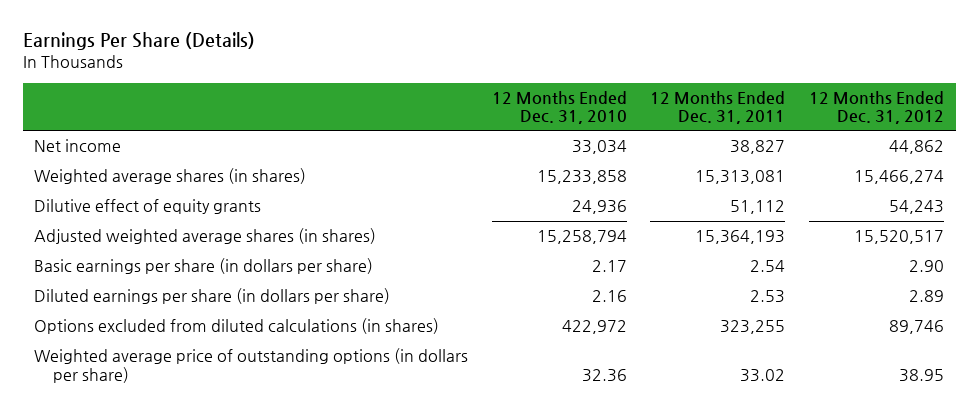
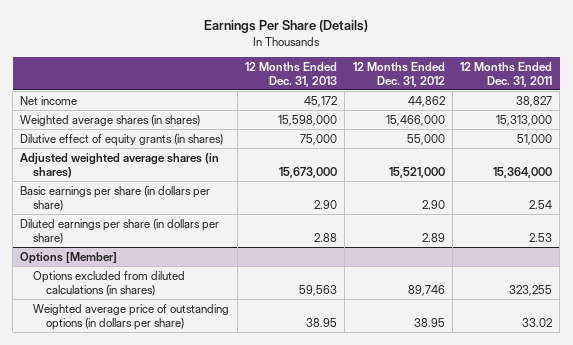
- | 12 Months Ended Dec. 31, 2010 | 12 Months Ended Dec. 31, 2011 | 12 Months Ended Dec. 31, 2012
+ | 12 Months Ended Dec. 31, 2013 | 12 Months Ended Dec. 31, 2012 | 12 Months Ended Dec. 31, 2011
- Weighted average shares (in shares) | 15,233,858 | 15,313,081 | 15,466,274
- Dilutive effect of equity grants | 24,936 | 51,112 | 54,243
- Adjusted weighted average shares (in shares) | 15,258,794 | 15,364,193 | 15,520,517
+ Weighted average shares (in shares) | 15,598,000 | 15,466,000 | 15,313,000
+ Dilutive effect of equity grants (in shares) | 75,000 | 55,000 | 51,000
+ Adjusted weighted average shares (in shares) | 15,673,000 | 15,521,000 | 15,364,000
+ Options [Member]

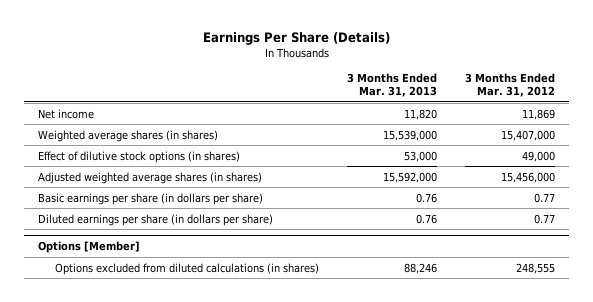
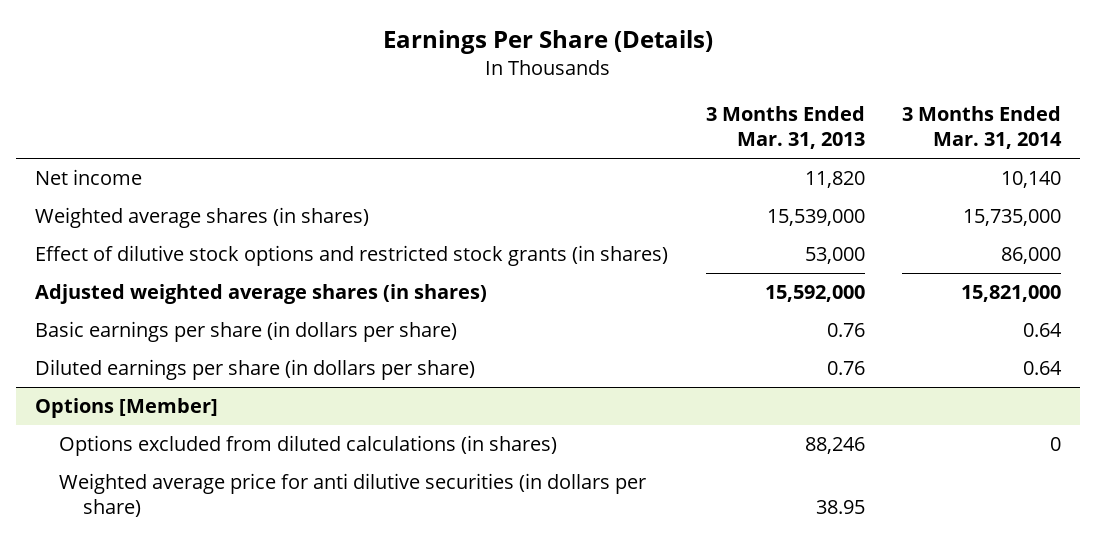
- | 3 Months Ended Mar. 31, 2013 | 3 Months Ended Mar. 31, 2012
+ | 3 Months Ended Mar. 31, 2013 | 3 Months Ended Mar. 31, 2014
- Effect of dilutive stock options (in shares) | 53,000 | 49,000
+ Effect of dilutive stock options and restricted stock grants (in shares) | 53,000 | 86,000
@ Options [Member]
+ Weighted average price for anti dilutive securities (in dollars per share) | 38.95 |

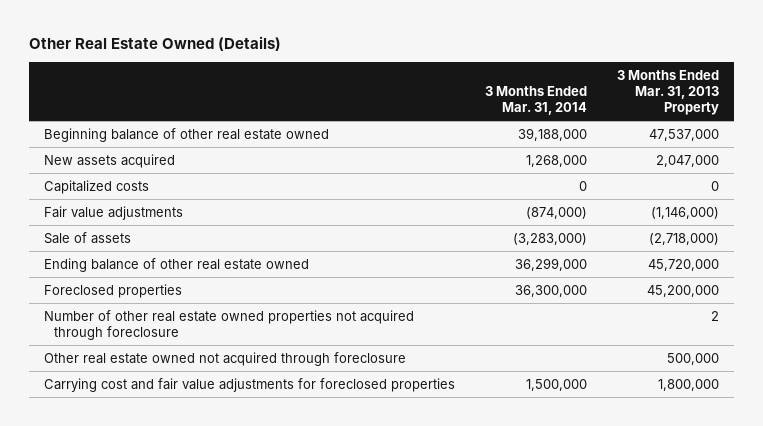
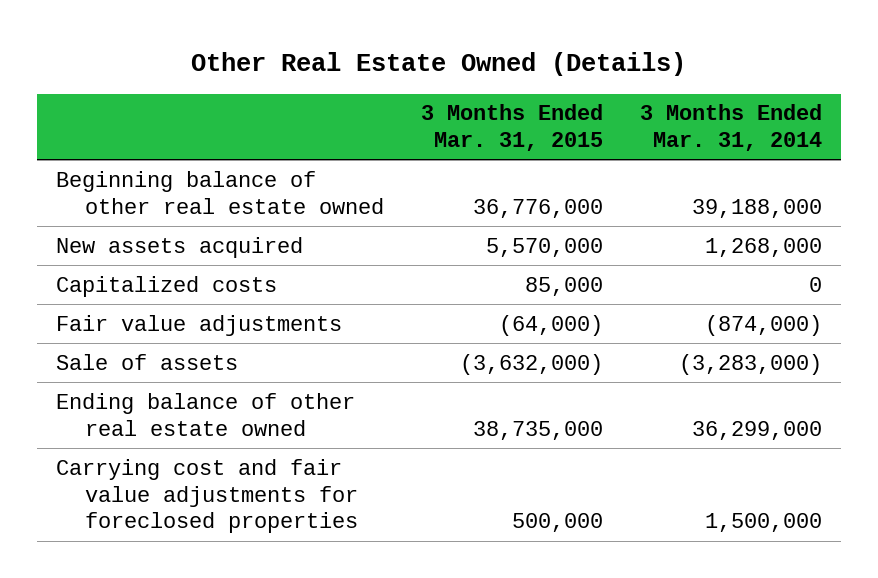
- | 3 Months Ended Mar. 31, 2014 | 3 Months Ended Mar. 31, 2013 Property
+ | 3 Months Ended Mar. 31, 2015 | 3 Months Ended Mar. 31, 2014
- Foreclosed properties | 36,300,000 | 45,200,000
- Number of other real estate owned properties not acquired through foreclosure | | 2
- Other real estate owned not acquired through foreclosure | | 500,000

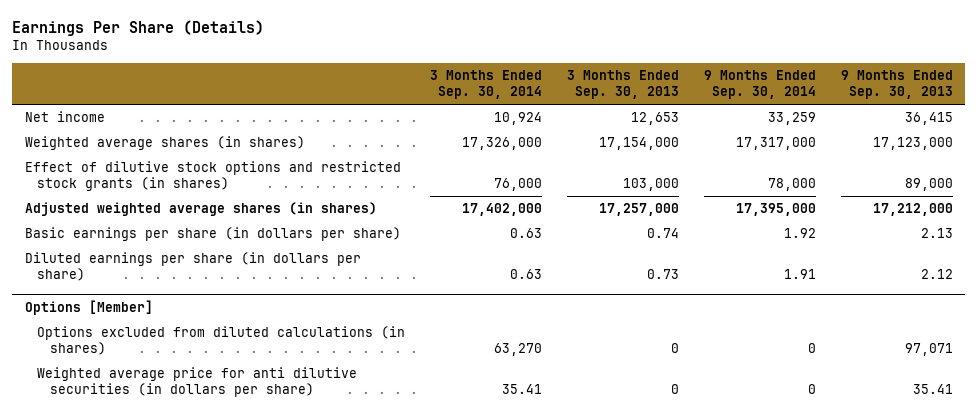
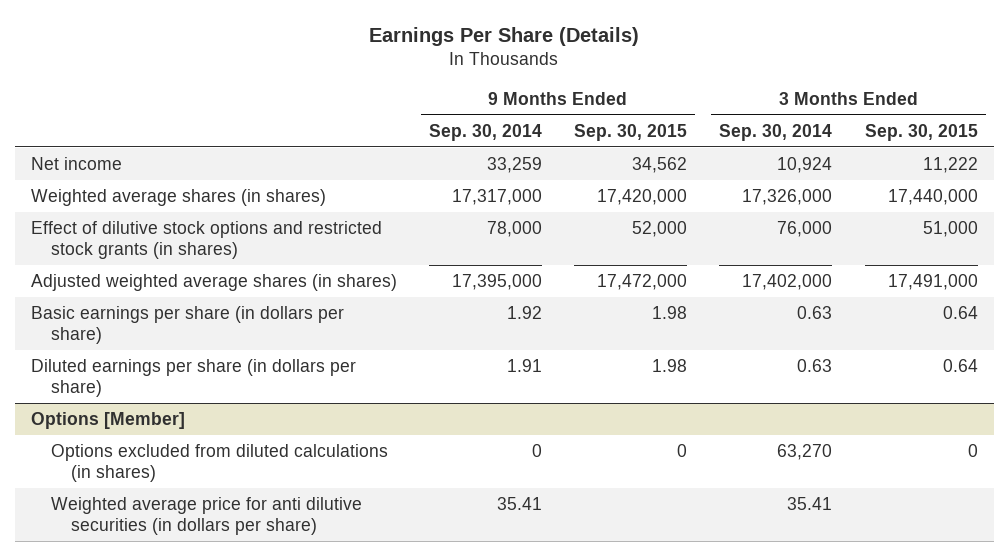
- | 3 Months Ended Sep. 30, 2014 | 3 Months Ended Sep. 30, 2013 | 9 Months Ended Sep. 30, 2014 | 9 Months Ended Sep. 30, 2013
+ | 9 Months Ended Sep. 30, 2014 | 9 Months Ended Sep. 30, 2015 | 3 Months Ended Sep. 30, 2014 | 3 Months Ended Sep. 30, 2015
@ Options [Member]
- Weighted average price for anti dilutive securities (in dollars per share) | 35.41 | 0 | 0 | 35.41
+ Weighted average price for anti dilutive securities (in dollars per share) | 35.41 | | 35.41 |

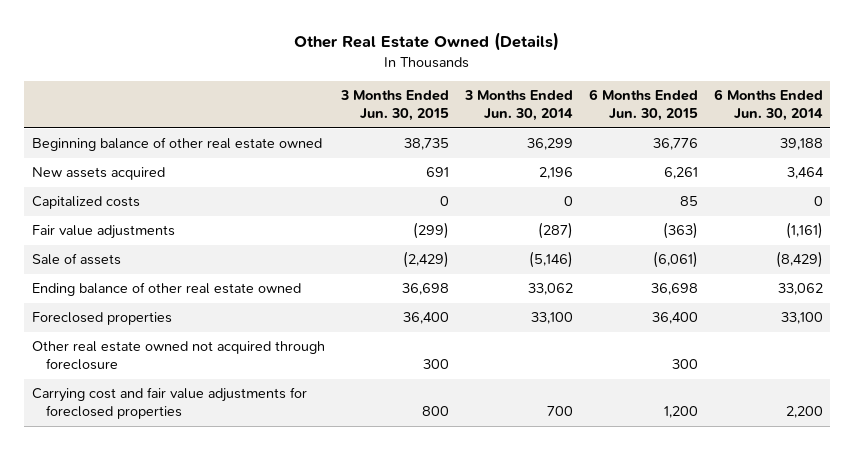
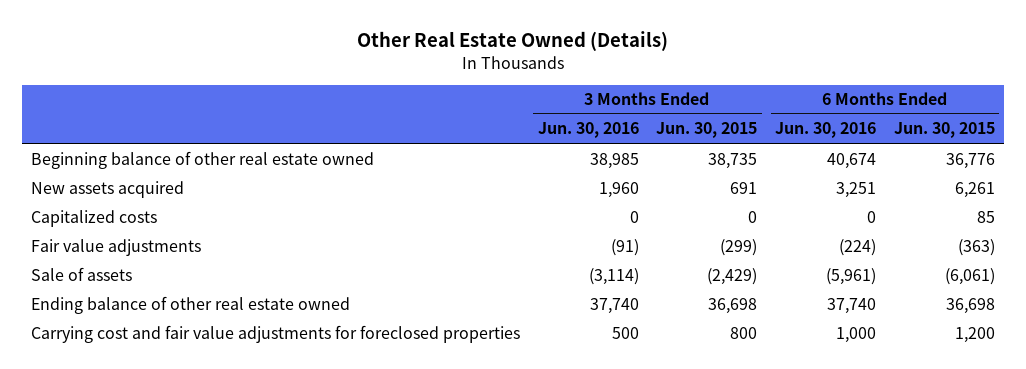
- | 3 Months Ended Jun. 30, 2015 | 3 Months Ended Jun. 30, 2014 | 6 Months Ended Jun. 30, 2015 | 6 Months Ended Jun. 30, 2014
+ | 3 Months Ended Jun. 30, 2016 | 3 Months Ended Jun. 30, 2015 | 6 Months Ended Jun. 30, 2016 | 6 Months Ended Jun. 30, 2015
- Foreclosed properties | 36,400 | 33,100 | 36,400 | 33,100
- Other real estate owned not acquired through foreclosure | 300 | | 300 |

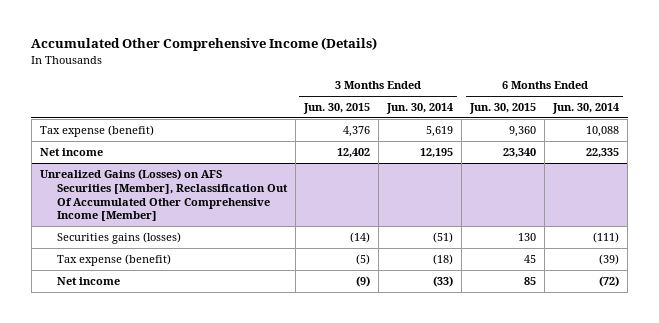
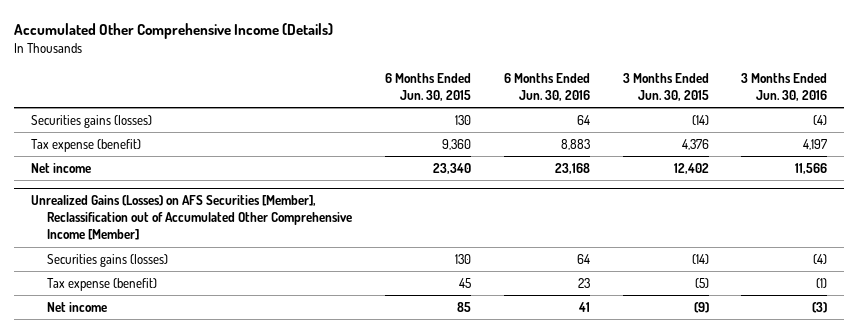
- | 3 Months Ended Jun. 30, 2015 | 3 Months Ended Jun. 30, 2014 | 6 Months Ended Jun. 30, 2015 | 6 Months Ended Jun. 30, 2014
+ | 6 Months Ended Jun. 30, 2015 | 6 Months Ended Jun. 30, 2016 | 3 Months Ended Jun. 30, 2015 | 3 Months Ended Jun. 30, 2016
+ Securities gains (losses) | 130 | 64 | (14) | (4)
- Unrealized Gains (Losses) on AFS Securities [Member], Reclassification Out Of Accumulated Other Comprehensive Income [Member]
+ Unrealized Gains (Losses) on AFS Securities [Member], Reclassification out of Accumulated Other Comprehensive Income [Member]

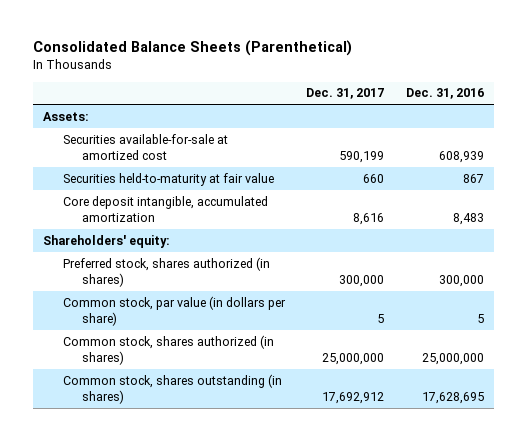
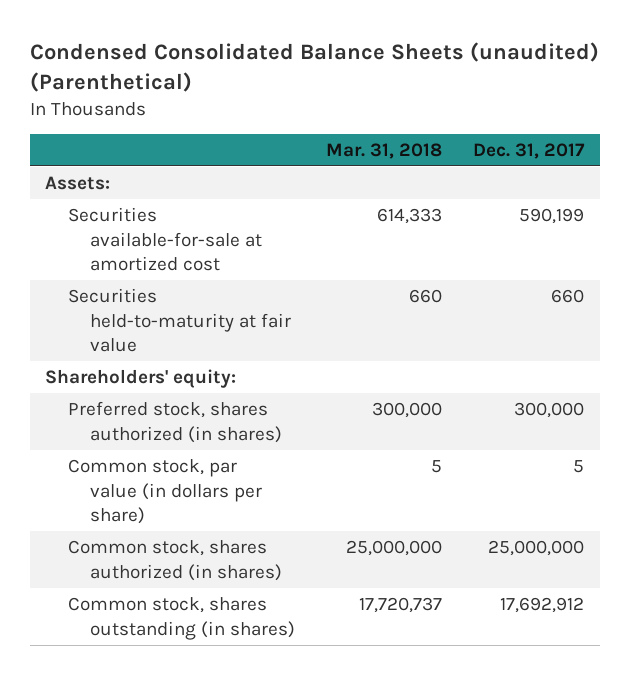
- Consolidated Balance Sheets (Parenthetical)
+ Condensed Consolidated Balance Sheets (unaudited) (Parenthetical)
- | Dec. 31, 2017 | Dec. 31, 2016
+ | Mar. 31, 2018 | Dec. 31, 2017
- Core deposit intangible, accumulated amortization | 8,616 | 8,483

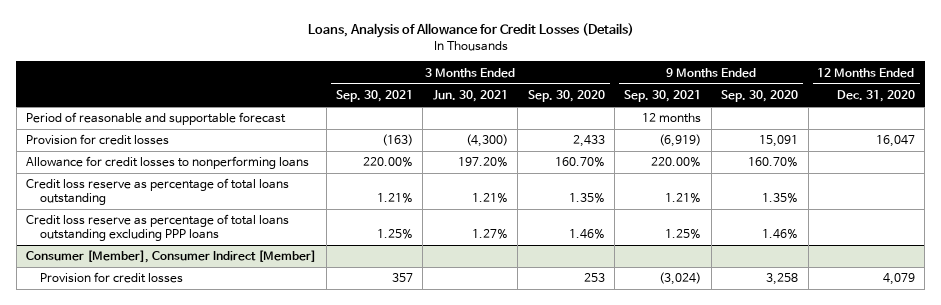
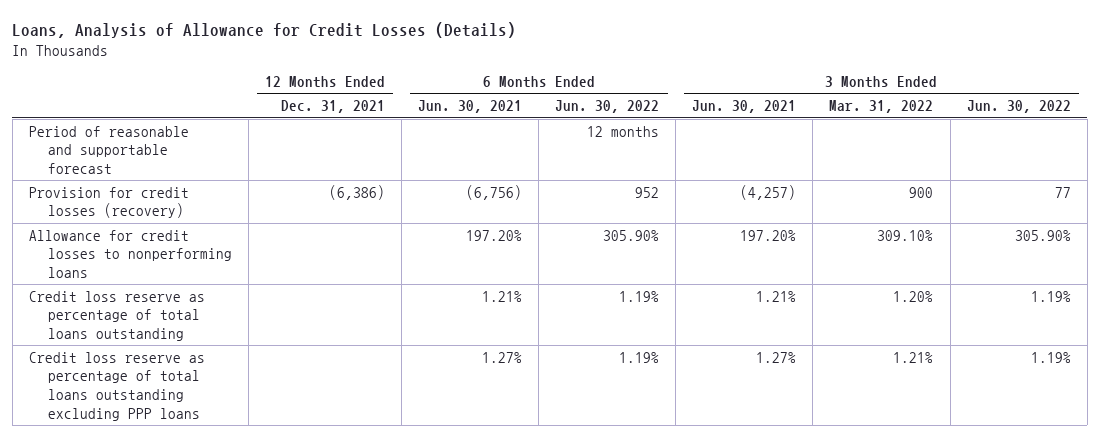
- | 3 Months Ended Sep. 30, 2021 | 3 Months Ended Jun. 30, 2021 | 3 Months Ended Sep. 30, 2020 | 9 Months Ended Sep. 30, 2021 | 9 Months Ended Sep. 30, 2020 | 12 Months Ended Dec. 31, 2020
+ | 12 Months Ended Dec. 31, 2021 | 6 Months Ended Jun. 30, 2021 | 6 Months Ended Jun. 30, 2022 | 3 Months Ended Jun. 30, 2021 | 3 Months Ended Mar. 31, 2022 | 3 Months Ended Jun. 30, 2022
- Provision for credit losses | (163) | (4,300) | 2,433 | (6,919) | 15,091 | 16,047
+ Provision for credit losses (recovery) | (6,386) | (6,756) | 952 | (4,257) | 900 | 77
- Consumer [Member], Consumer Indirect [Member]
- Provision for credit losses | 357 | | 253 | (3,024) | 3,258 | 4,079

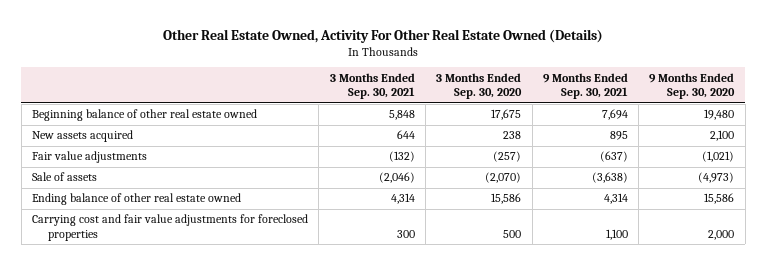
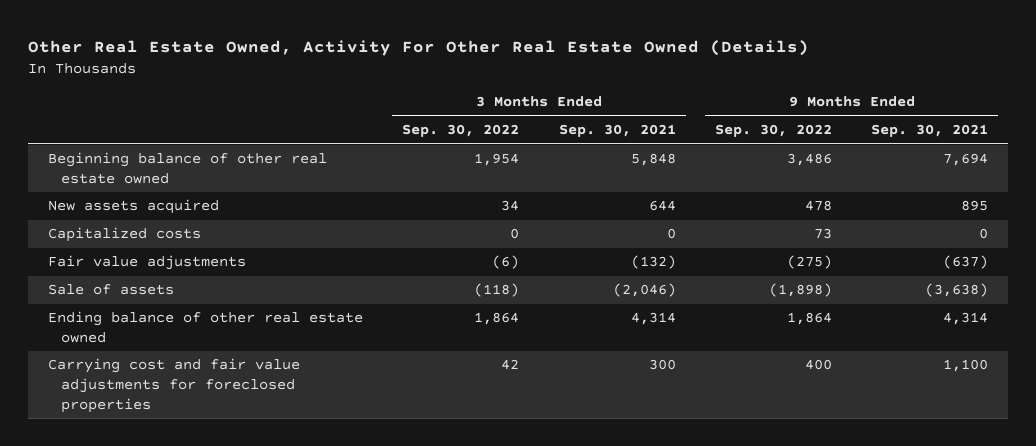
- | 3 Months Ended Sep. 30, 2021 | 3 Months Ended Sep. 30, 2020 | 9 Months Ended Sep. 30, 2021 | 9 Months Ended Sep. 30, 2020
+ | 3 Months Ended Sep. 30, 2022 | 3 Months Ended Sep. 30, 2021 | 9 Months Ended Sep. 30, 2022 | 9 Months Ended Sep. 30, 2021
+ Capitalized costs | 0 | 0 | 73 | 0

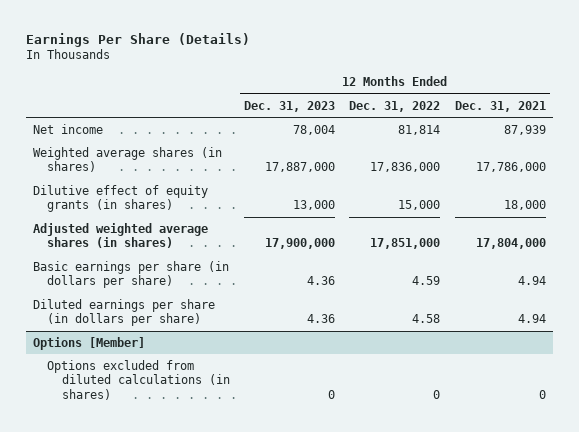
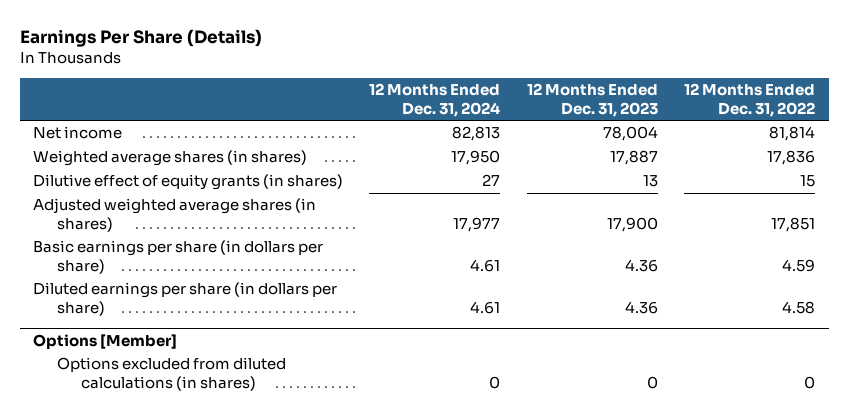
- | 12 Months Ended Dec. 31, 2023 | 12 Months Ended Dec. 31, 2022 | 12 Months Ended Dec. 31, 2021
+ | 12 Months Ended Dec. 31, 2024 | 12 Months Ended Dec. 31, 2023 | 12 Months Ended Dec. 31, 2022
- Weighted average shares (in shares) | 17,887,000 | 17,836,000 | 17,786,000
- Dilutive effect of equity grants (in shares) | 13,000 | 15,000 | 18,000
- Adjusted weighted average shares (in shares) | 17,900,000 | 17,851,000 | 17,804,000
+ Weighted average shares (in shares) | 17,950 | 17,887 | 17,836
+ Dilutive effect of equity grants (in shares) | 27 | 13 | 15
+ Adjusted weighted average shares (in shares) | 17,977 | 17,900 | 17,851

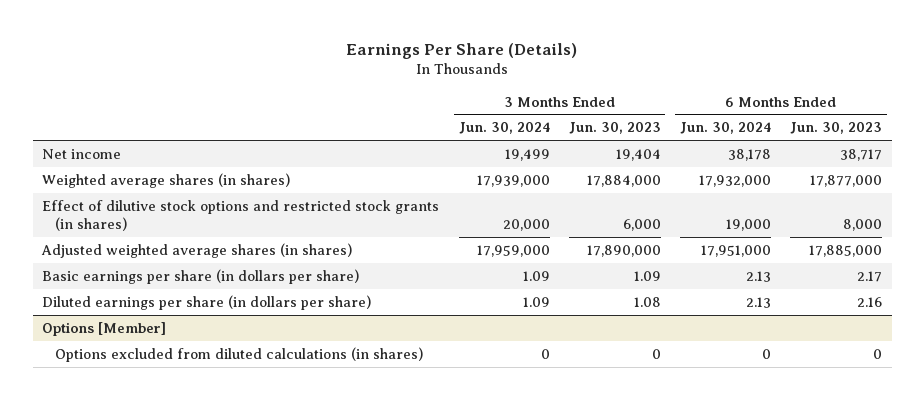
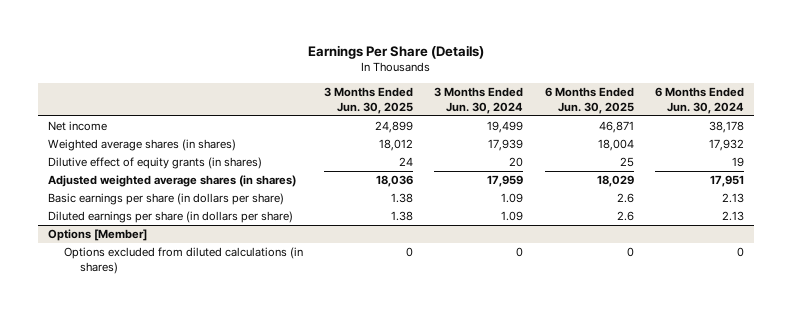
- | 3 Months Ended Jun. 30, 2024 | 3 Months Ended Jun. 30, 2023 | 6 Months Ended Jun. 30, 2024 | 6 Months Ended Jun. 30, 2023
+ | 3 Months Ended Jun. 30, 2025 | 3 Months Ended Jun. 30, 2024 | 6 Months Ended Jun. 30, 2025 | 6 Months Ended Jun. 30, 2024
- Weighted average shares (in shares) | 17,939,000 | 17,884,000 | 17,932,000 | 17,877,000
- Effect of dilutive stock options and restricted stock grants (in shares) | 20,000 | 6,000 | 19,000 | 8,000
- Adjusted weighted average shares (in shares) | 17,959,000 | 17,890,000 | 17,951,000 | 17,885,000
+ Weighted average shares (in shares) | 18,012 | 17,939 | 18,004 | 17,932
+ Dilutive effect of equity grants (in shares) | 24 | 20 | 25 | 19
+ Adjusted weighted average shares (in shares) | 18,036 | 17,959 | 18,029 | 17,951

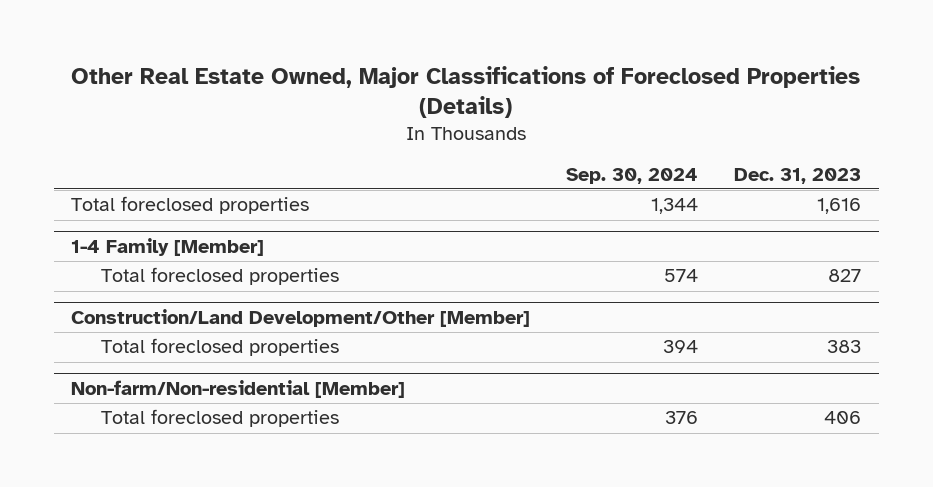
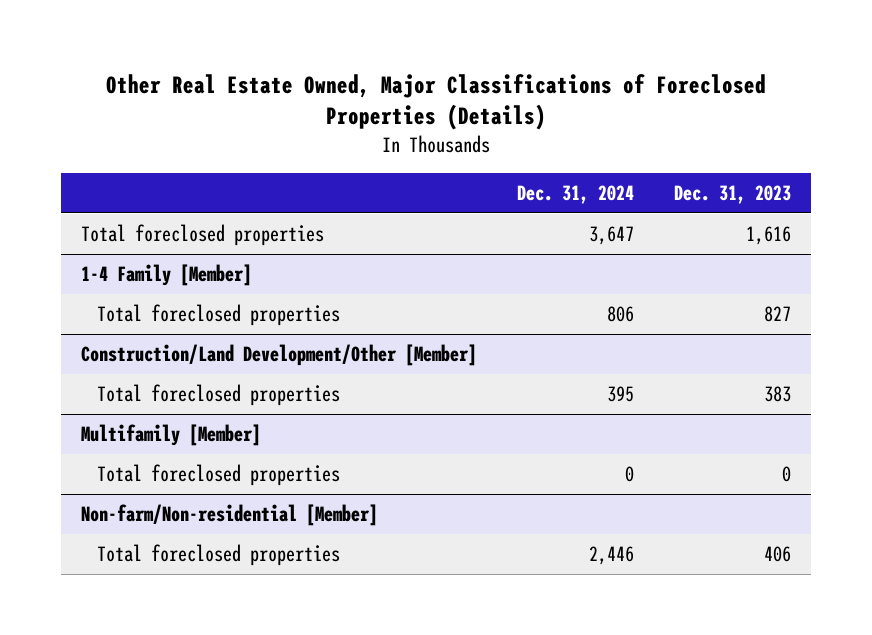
- | Sep. 30, 2024 | Dec. 31, 2023
+ | Dec. 31, 2024 | Dec. 31, 2023
+ Multifamily [Member]
+ Total foreclosed properties | 0 | 0

